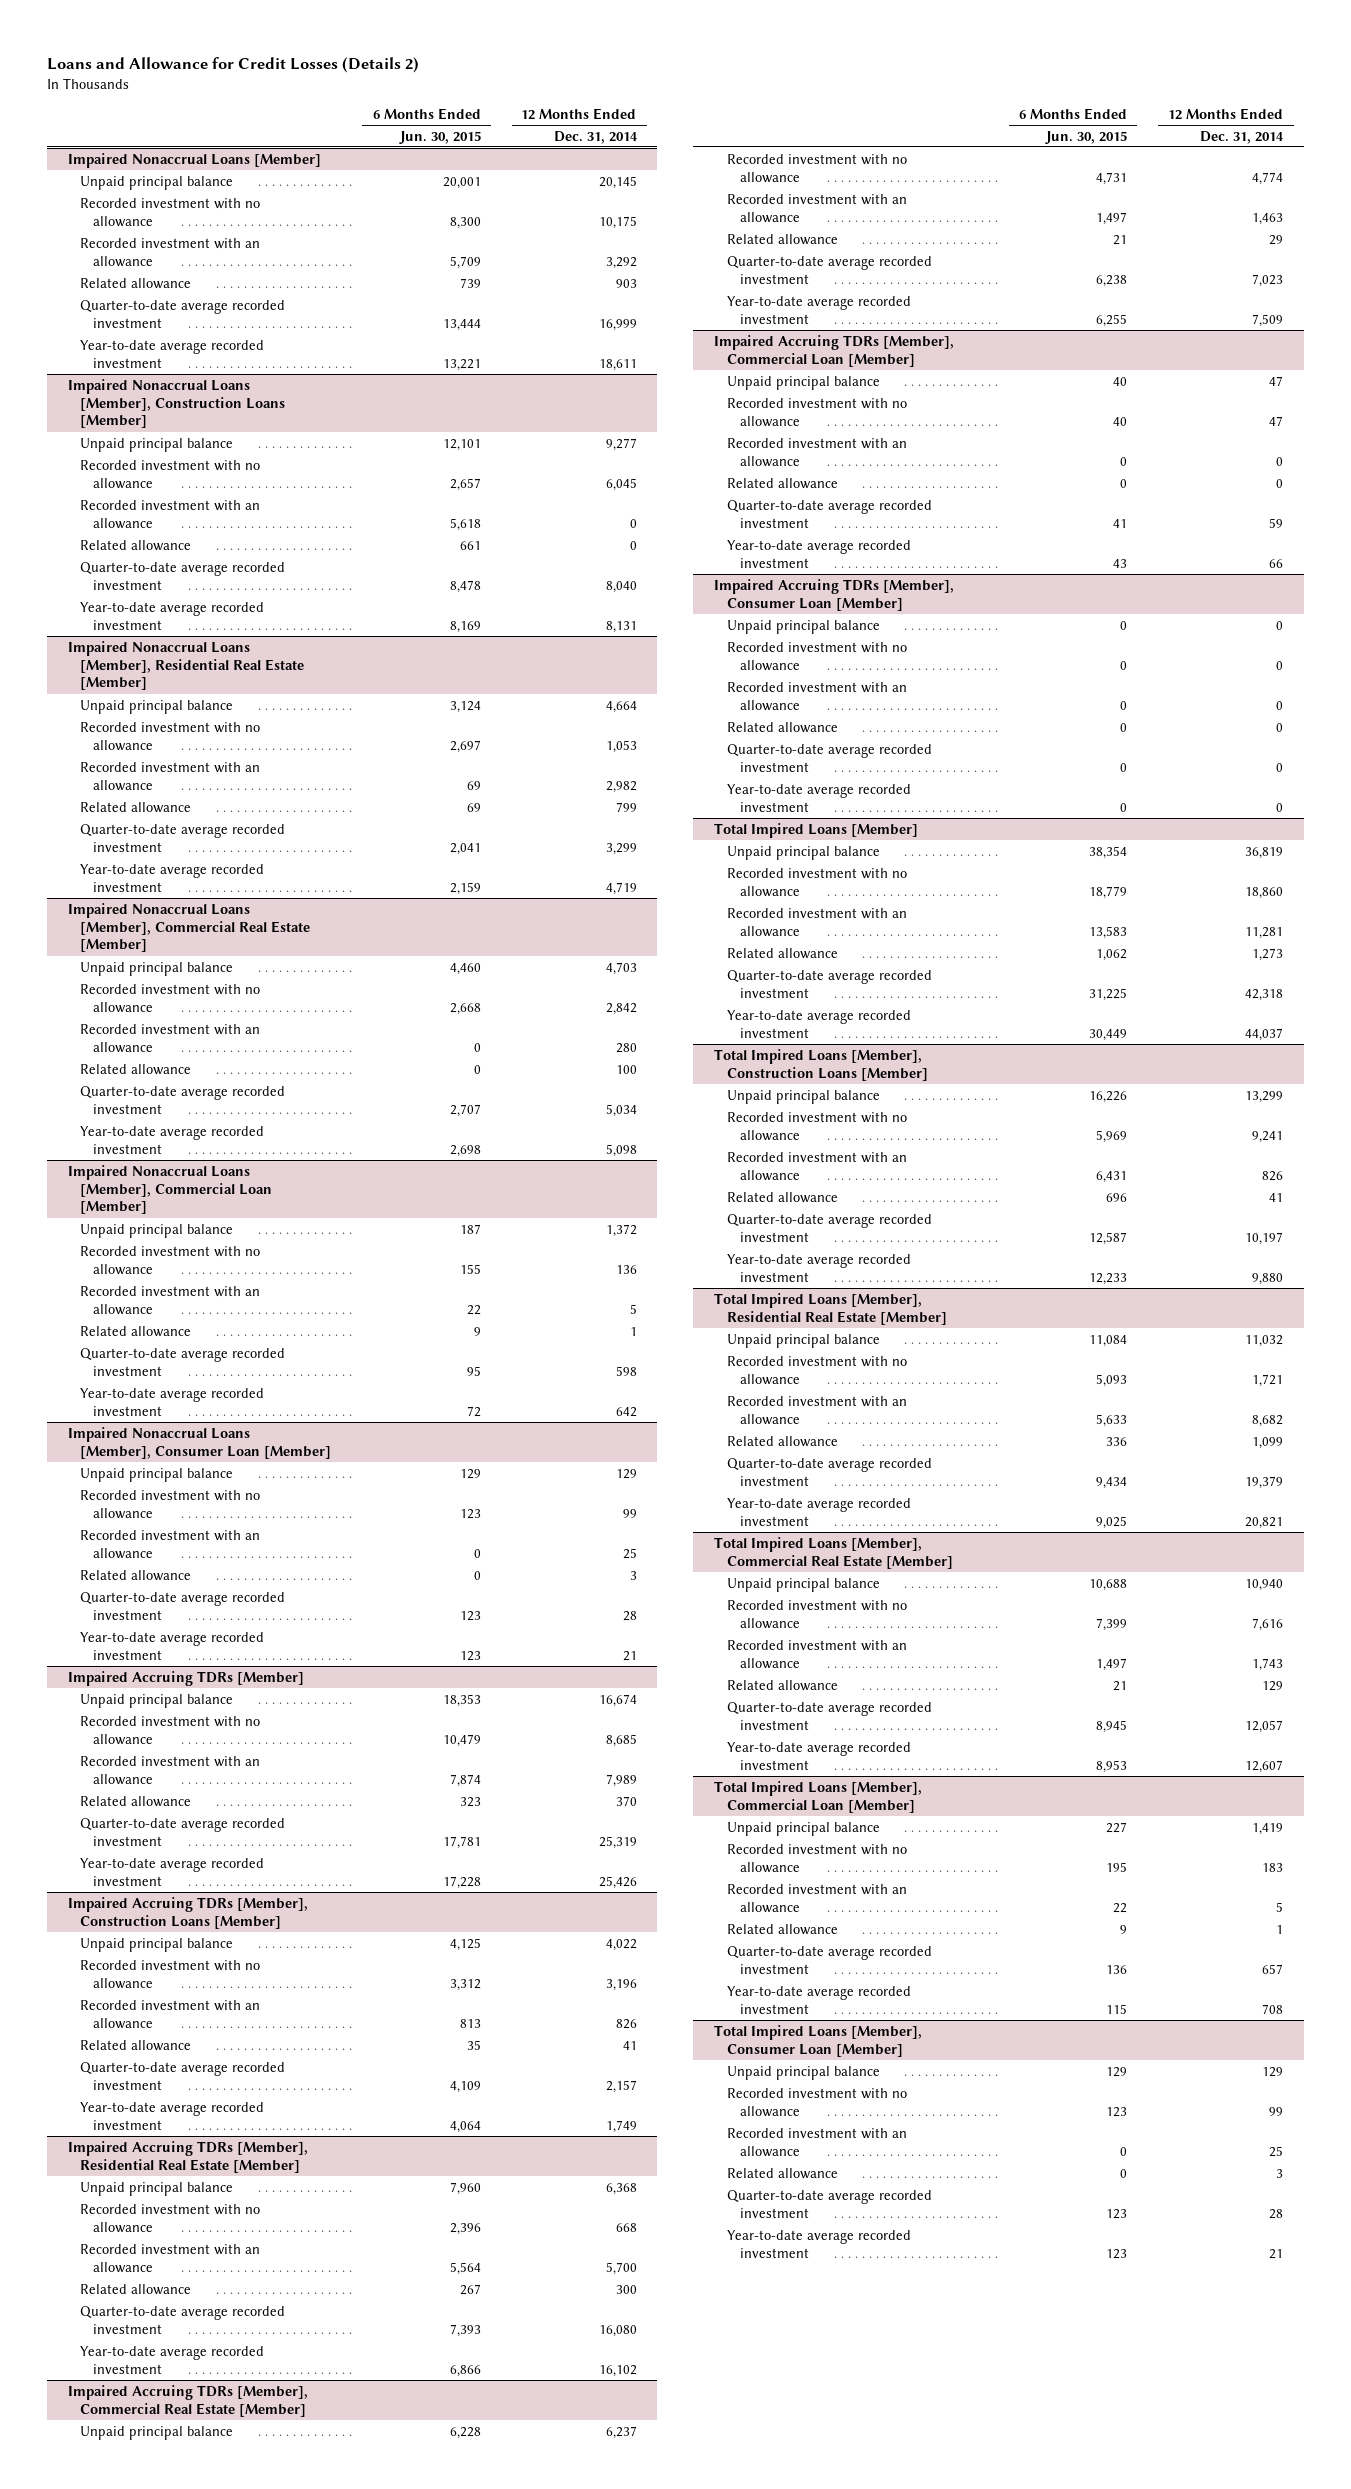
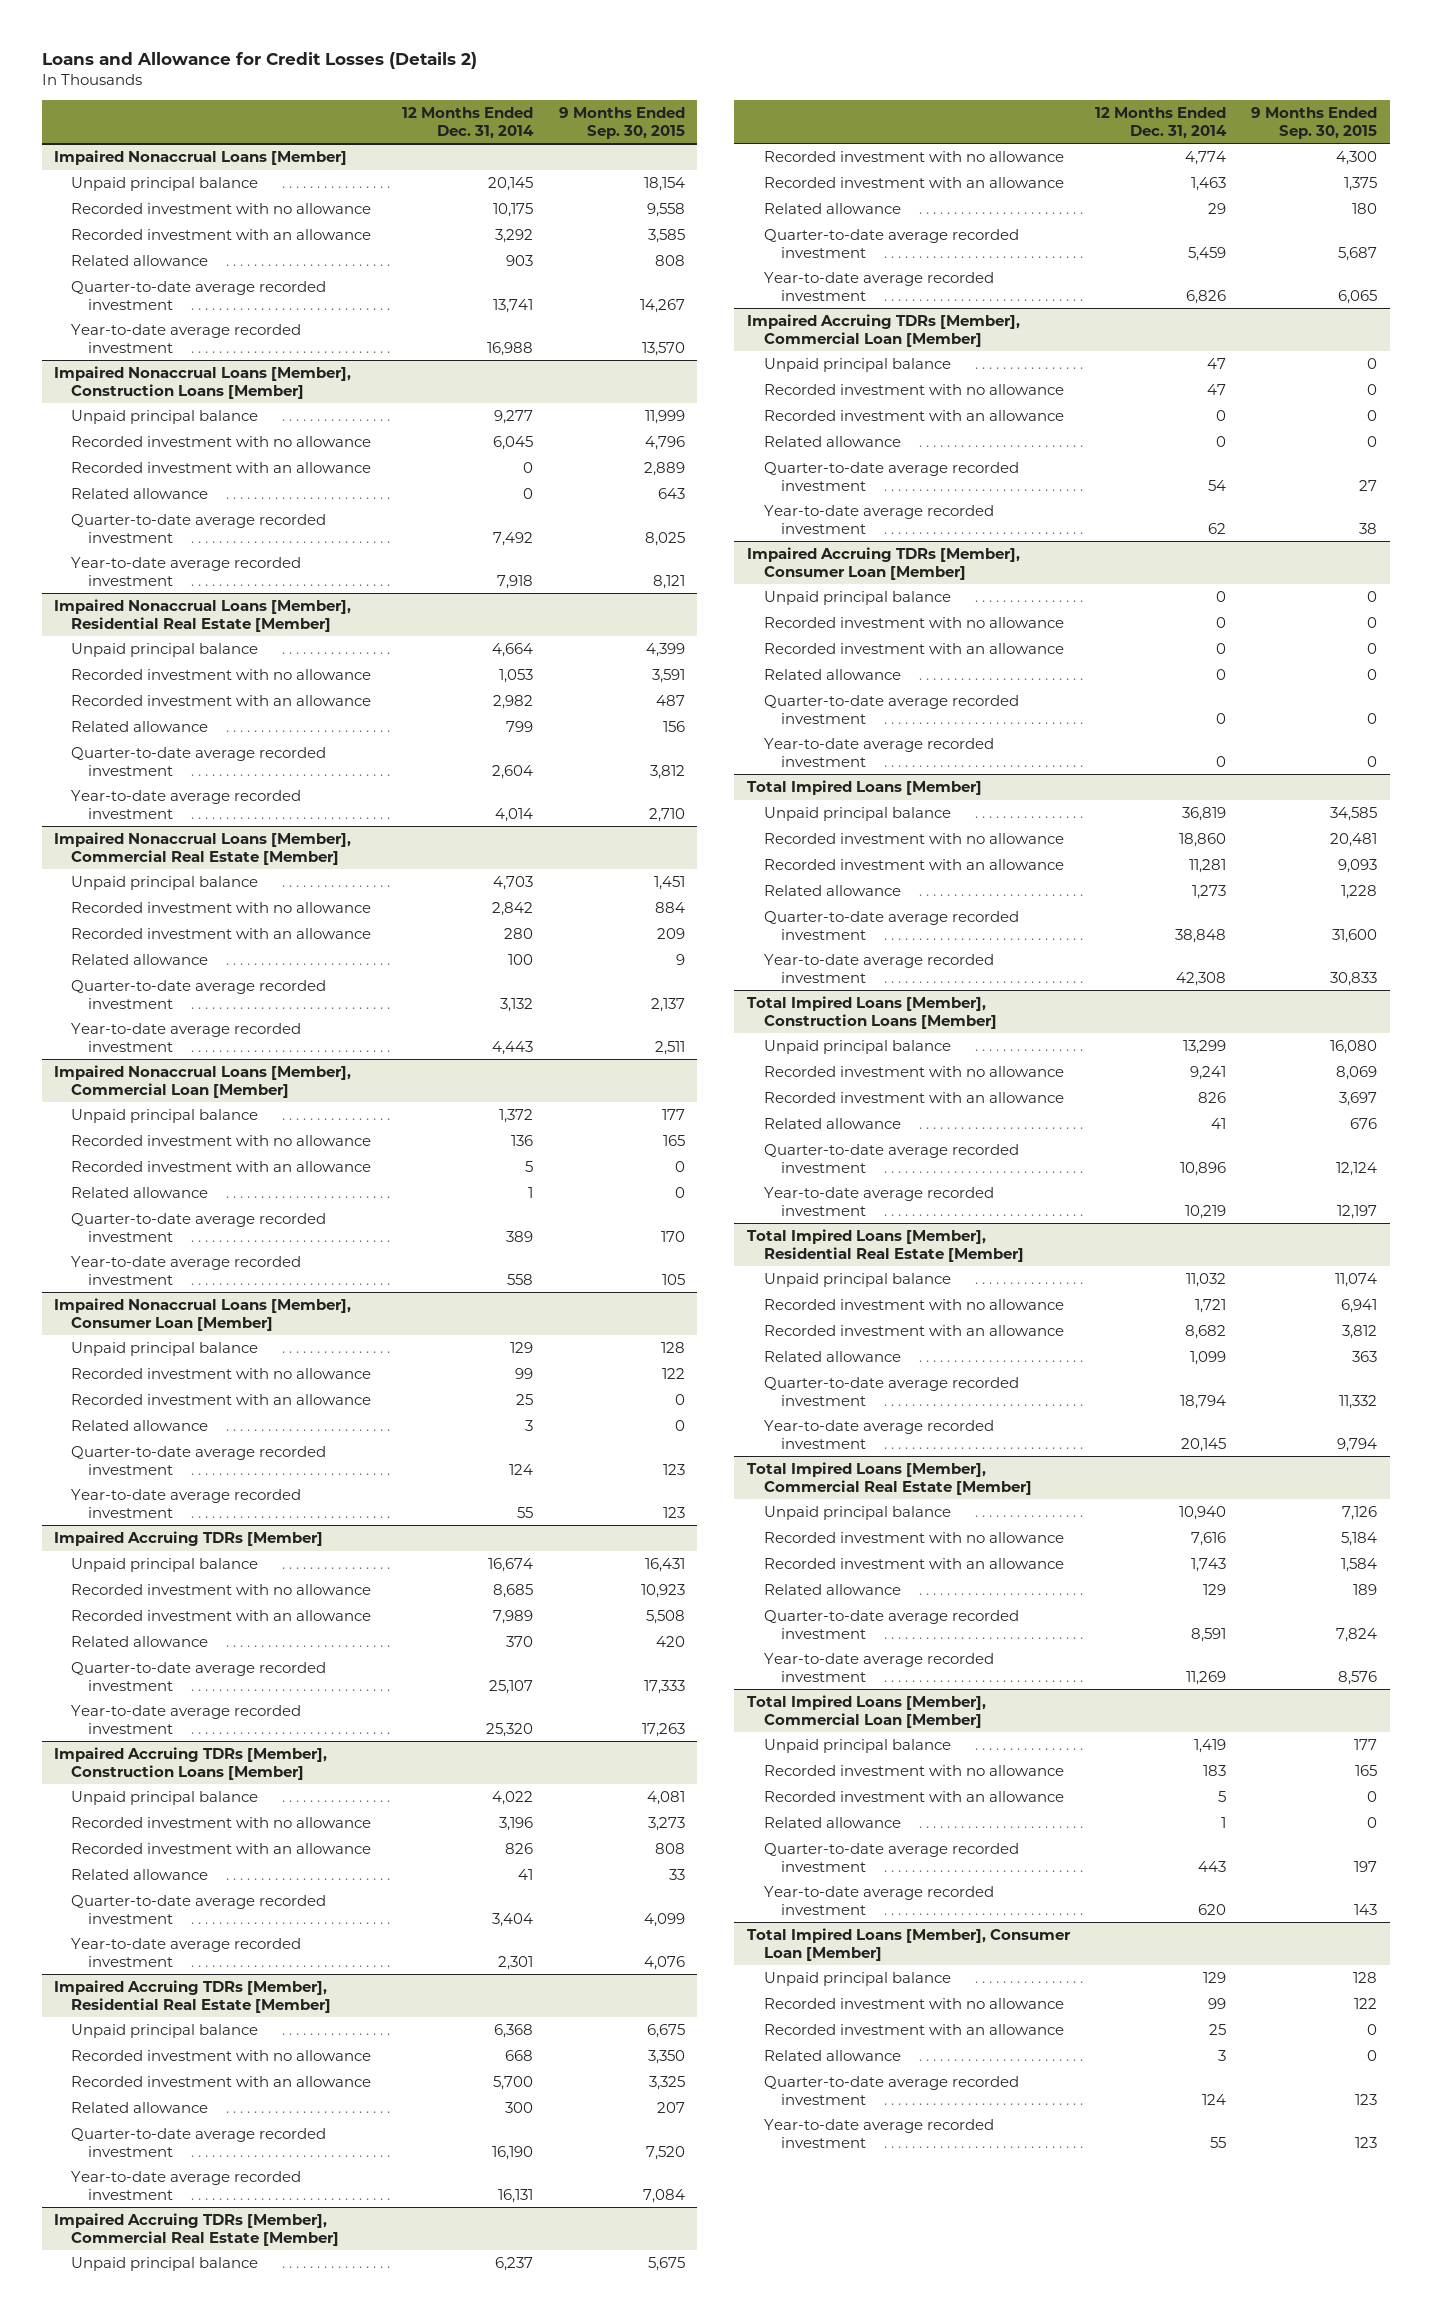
- | 6 Months Ended Jun. 30, 2015 | 12 Months Ended Dec. 31, 2014
+ | 12 Months Ended Dec. 31, 2014 | 9 Months Ended Sep. 30, 2015
@ Impaired Nonaccrual Loans [Member]
- Quarter-to-date average recorded investment | 13,444 | 16,999
- Year-to-date average recorded investment | 13,221 | 18,611
+ Quarter-to-date average recorded investment | 13,741 | 14,267
+ Year-to-date average recorded investment | 16,988 | 13,570
@ Impaired Nonaccrual Loans [Member], Construction Loans [Member]
- Quarter-to-date average recorded investment | 8,478 | 8,040
- Year-to-date average recorded investment | 8,169 | 8,131
+ Quarter-to-date average recorded investment | 7,492 | 8,025
+ Year-to-date average recorded investment | 7,918 | 8,121
@ Impaired Nonaccrual Loans [Member], Residential Real Estate [Member]
- Quarter-to-date average recorded investment | 2,041 | 3,299
- Year-to-date average recorded investment | 2,159 | 4,719
+ Quarter-to-date average recorded investment | 2,604 | 3,812
+ Year-to-date average recorded investment | 4,014 | 2,710
@ Impaired Nonaccrual Loans [Member], Commercial Real Estate [Member]
- Quarter-to-date average recorded investment | 2,707 | 5,034
- Year-to-date average recorded investment | 2,698 | 5,098
+ Quarter-to-date average recorded investment | 3,132 | 2,137
+ Year-to-date average recorded investment | 4,443 | 2,511
@ Impaired Nonaccrual Loans [Member], Commercial Loan [Member]
- Quarter-to-date average recorded investment | 95 | 598
- Year-to-date average recorded investment | 72 | 642
+ Quarter-to-date average recorded investment | 389 | 170
+ Year-to-date average recorded investment | 558 | 105
@ Impaired Nonaccrual Loans [Member], Consumer Loan [Member]
- Quarter-to-date average recorded investment | 123 | 28
- Year-to-date average recorded investment | 123 | 21
+ Quarter-to-date average recorded investment | 124 | 123
+ Year-to-date average recorded investment | 55 | 123
@ Impaired Accruing TDRs [Member]
- Quarter-to-date average recorded investment | 17,781 | 25,319
- Year-to-date average recorded investment | 17,228 | 25,426
+ Quarter-to-date average recorded investment | 25,107 | 17,333
+ Year-to-date average recorded investment | 25,320 | 17,263
@ Impaired Accruing TDRs [Member], Construction Loans [Member]
- Quarter-to-date average recorded investment | 4,109 | 2,157
- Year-to-date average recorded investment | 4,064 | 1,749
+ Quarter-to-date average recorded investment | 3,404 | 4,099
+ Year-to-date average recorded investment | 2,301 | 4,076
@ Impaired Accruing TDRs [Member], Residential Real Estate [Member]
- Quarter-to-date average recorded investment | 7,393 | 16,080
- Year-to-date average recorded investment | 6,866 | 16,102
+ Quarter-to-date average recorded investment | 16,190 | 7,520
+ Year-to-date average recorded investment | 16,131 | 7,084
@ Impaired Accruing TDRs [Member], Commercial Real Estate [Member]
- Quarter-to-date average recorded investment | 6,238 | 7,023
- Year-to-date average recorded investment | 6,255 | 7,509
+ Quarter-to-date average recorded investment | 5,459 | 5,687
+ Year-to-date average recorded investment | 6,826 | 6,065
@ Impaired Accruing TDRs [Member], Commercial Loan [Member]
- Quarter-to-date average recorded investment | 41 | 59
- Year-to-date average recorded investment | 43 | 66
+ Quarter-to-date average recorded investment | 54 | 27
+ Year-to-date average recorded investment | 62 | 38
@ Total Impired Loans [Member]
- Quarter-to-date average recorded investment | 31,225 | 42,318
- Year-to-date average recorded investment | 30,449 | 44,037
+ Quarter-to-date average recorded investment | 38,848 | 31,600
+ Year-to-date average recorded investment | 42,308 | 30,833
@ Total Impired Loans [Member], Construction Loans [Member]
- Quarter-to-date average recorded investment | 12,587 | 10,197
- Year-to-date average recorded investment | 12,233 | 9,880
+ Quarter-to-date average recorded investment | 10,896 | 12,124
+ Year-to-date average recorded investment | 10,219 | 12,197
@ Total Impired Loans [Member], Residential Real Estate [Member]
- Quarter-to-date average recorded investment | 9,434 | 19,379
- Year-to-date average recorded investment | 9,025 | 20,821
+ Quarter-to-date average recorded investment | 18,794 | 11,332
+ Year-to-date average recorded investment | 20,145 | 9,794
@ Total Impired Loans [Member], Commercial Real Estate [Member]
- Quarter-to-date average recorded investment | 8,945 | 12,057
- Year-to-date average recorded investment | 8,953 | 12,607
+ Quarter-to-date average recorded investment | 8,591 | 7,824
+ Year-to-date average recorded investment | 11,269 | 8,576
@ Total Impired Loans [Member], Commercial Loan [Member]
- Quarter-to-date average recorded investment | 136 | 657
- Year-to-date average recorded investment | 115 | 708
+ Quarter-to-date average recorded investment | 443 | 197
+ Year-to-date average recorded investment | 620 | 143
@ Total Impired Loans [Member], Consumer Loan [Member]
- Quarter-to-date average recorded investment | 123 | 28
- Year-to-date average recorded investment | 123 | 21
+ Quarter-to-date average recorded investment | 124 | 123
+ Year-to-date average recorded investment | 55 | 123

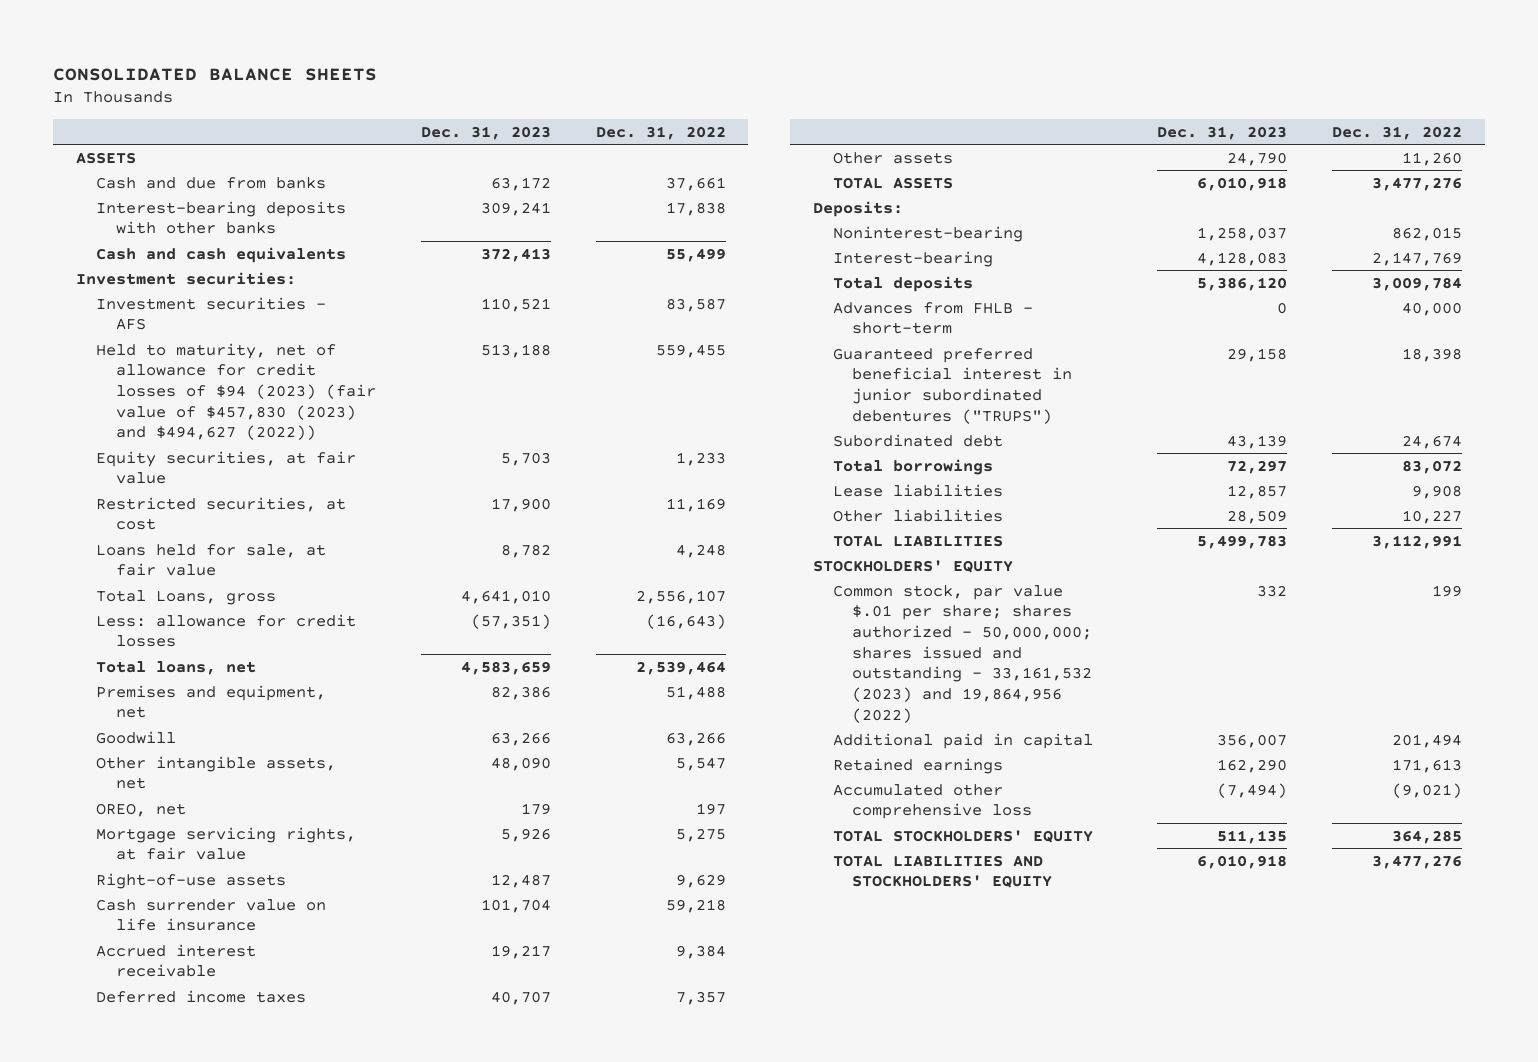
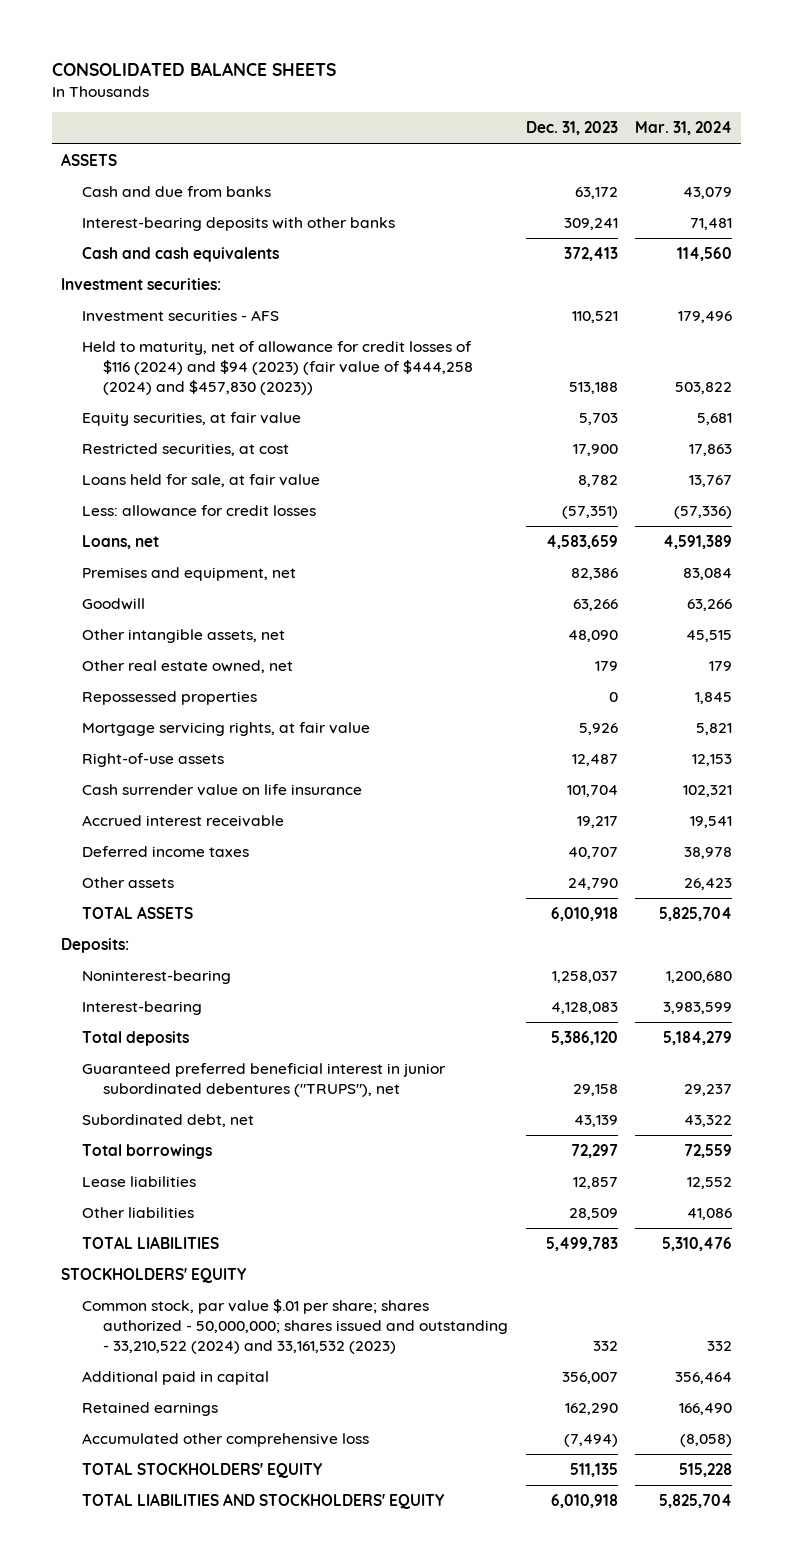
- | Dec. 31, 2023 | Dec. 31, 2022
+ | Dec. 31, 2023 | Mar. 31, 2024
- Held to maturity, net of allowance for credit losses of $94 (2023) (fair value of $457,830 (2023) and $494,627 (2022)) | 513,188 | 559,455
+ Held to maturity, net of allowance for credit losses of $116 (2024) and $94 (2023) (fair value of $444,258 (2024) and $457,830 (2023)) | 513,188 | 503,822
- Total Loans, gross | 4,641,010 | 2,556,107
- Total loans, net | 4,583,659 | 2,539,464
+ Loans, net | 4,583,659 | 4,591,389
- OREO, net | 179 | 197
+ Other real estate owned, net | 179 | 179
+ Repossessed properties | 0 | 1,845
- Advances from FHLB - short-term | 0 | 40,000
- Guaranteed preferred beneficial interest in junior subordinated debentures ("TRUPS") | 29,158 | 18,398
- Subordinated debt | 43,139 | 24,674
+ Guaranteed preferred beneficial interest in junior subordinated debentures ("TRUPS"), net | 29,158 | 29,237
+ Subordinated debt, net | 43,139 | 43,322
- Common stock, par value $.01 per share; shares authorized - 50,000,000; shares issued and outstanding - 33,161,532 (2023) and 19,864,956 (2022) | 332 | 199
+ Common stock, par value $.01 per share; shares authorized - 50,000,000; shares issued and outstanding - 33,210,522 (2024) and 33,161,532 (2023) | 332 | 332

